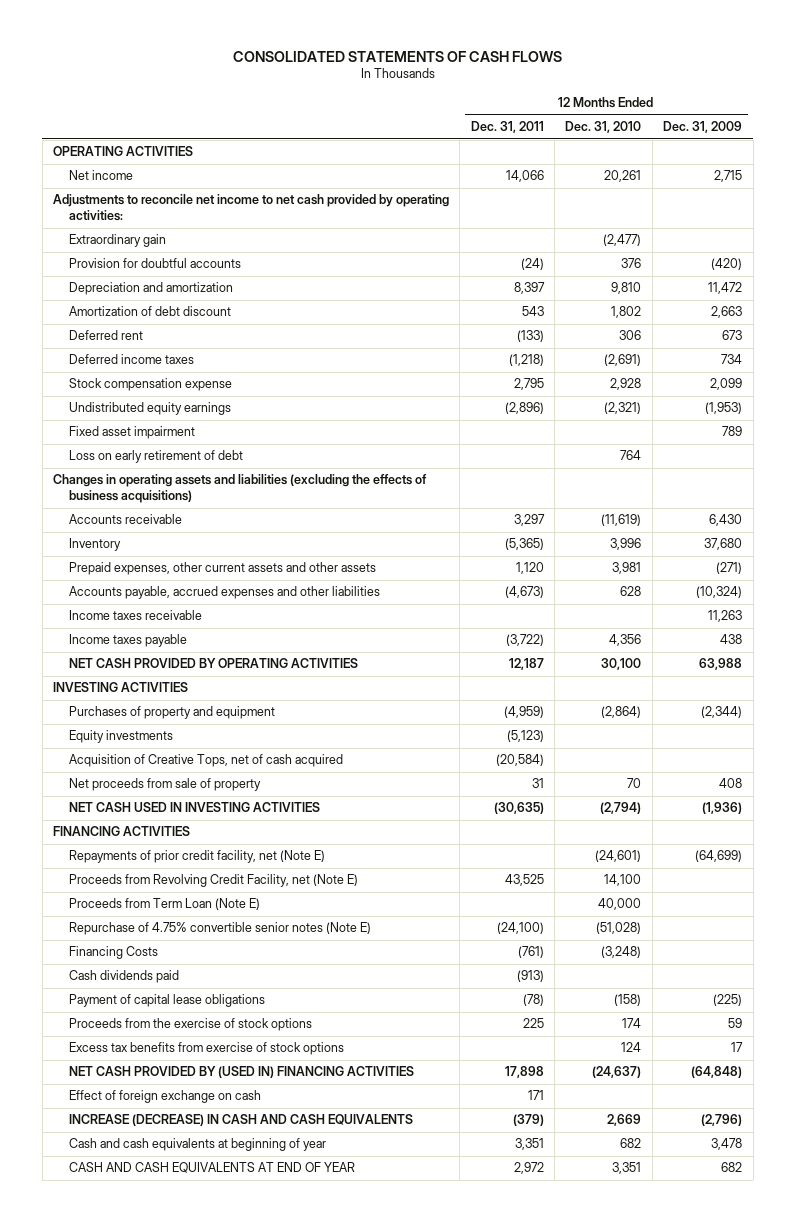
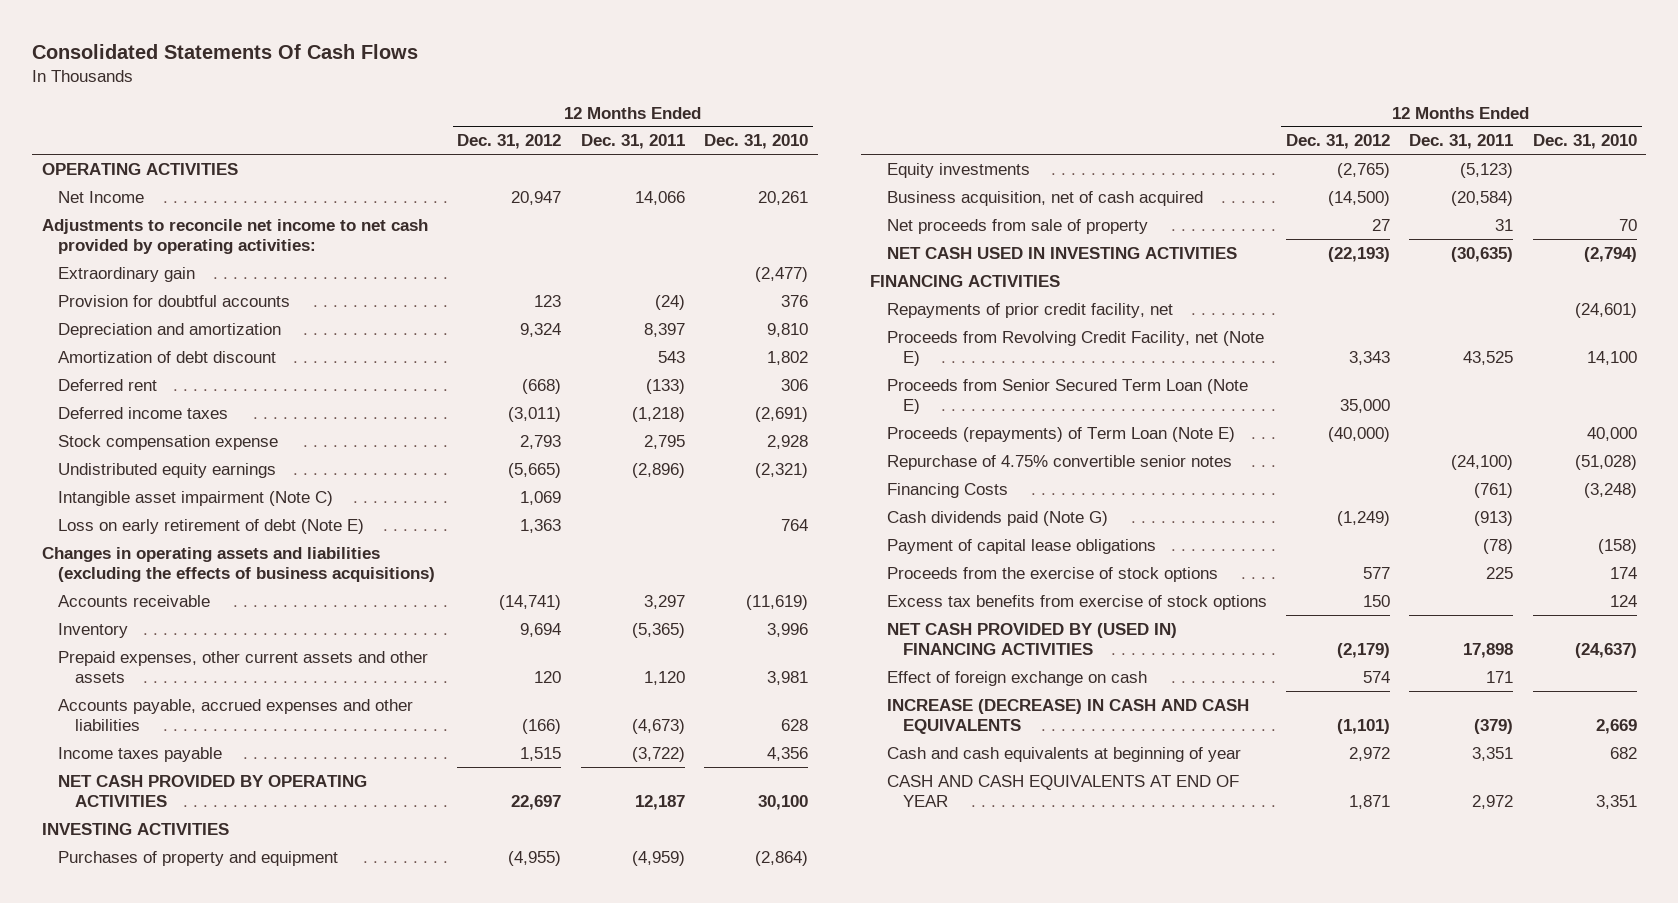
- CONSOLIDATED STATEMENTS OF CASH FLOWS
+ Consolidated Statements Of Cash Flows
- | 12 Months Ended Dec. 31, 2011 | 12 Months Ended Dec. 31, 2010 | 12 Months Ended Dec. 31, 2009
+ | 12 Months Ended Dec. 31, 2012 | 12 Months Ended Dec. 31, 2011 | 12 Months Ended Dec. 31, 2010
- Net income | 14,066 | 20,261 | 2,715
+ Net Income | 20,947 | 14,066 | 20,261
- Fixed asset impairment | | | 789
- Loss on early retirement of debt | | 764 |
+ Intangible asset impairment (Note C) | 1,069 | |
+ Loss on early retirement of debt (Note E) | 1,363 | | 764
- Income taxes receivable | | | 11,263
- Acquisition of Creative Tops, net of cash acquired | (20,584) | |
+ Business acquisition, net of cash acquired | (14,500) | (20,584) |
- Repayments of prior credit facility, net (Note E) | | (24,601) | (64,699)
+ Repayments of prior credit facility, net | | | (24,601)
- Proceeds from Term Loan (Note E) | | 40,000 |
- Repurchase of 4.75% convertible senior notes (Note E) | (24,100) | (51,028) |
+ Proceeds from Senior Secured Term Loan (Note E) | 35,000 | |
+ Proceeds (repayments) of Term Loan (Note E) | (40,000) | | 40,000
+ Repurchase of 4.75% convertible senior notes | | (24,100) | (51,028)
- Cash dividends paid | (913) | |
+ Cash dividends paid (Note G) | (1,249) | (913) |

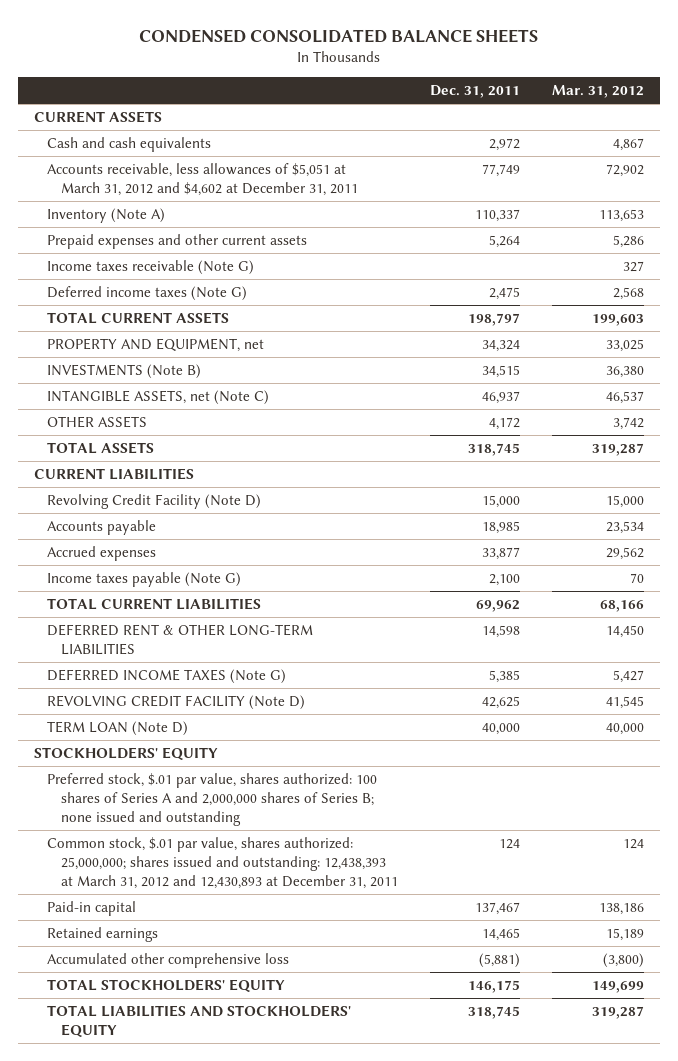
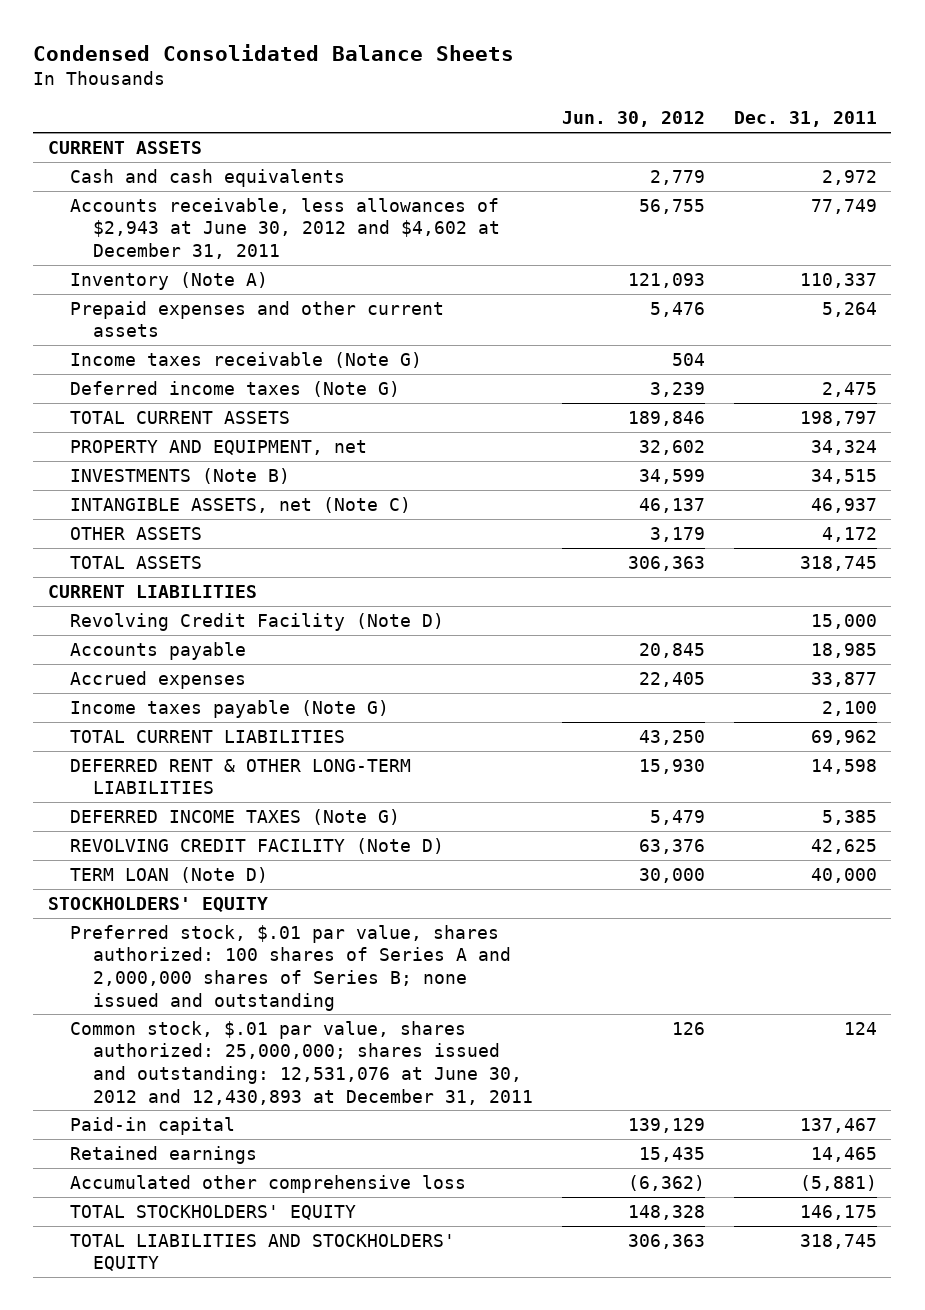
- CONDENSED CONSOLIDATED BALANCE SHEETS
+ Condensed Consolidated Balance Sheets
- | Dec. 31, 2011 | Mar. 31, 2012
+ | Jun. 30, 2012 | Dec. 31, 2011
- Accounts receivable, less allowances of $5,051 at March 31, 2012 and $4,602 at December 31, 2011 | 77,749 | 72,902
+ Accounts receivable, less allowances of $2,943 at June 30, 2012 and $4,602 at December 31, 2011 | 56,755 | 77,749
- Common stock, $.01 par value, shares authorized: 25,000,000; shares issued and outstanding: 12,438,393 at March 31, 2012 and 12,430,893 at December 31, 2011 | 124 | 124
+ Common stock, $.01 par value, shares authorized: 25,000,000; shares issued and outstanding: 12,531,076 at June 30, 2012 and 12,430,893 at December 31, 2011 | 126 | 124

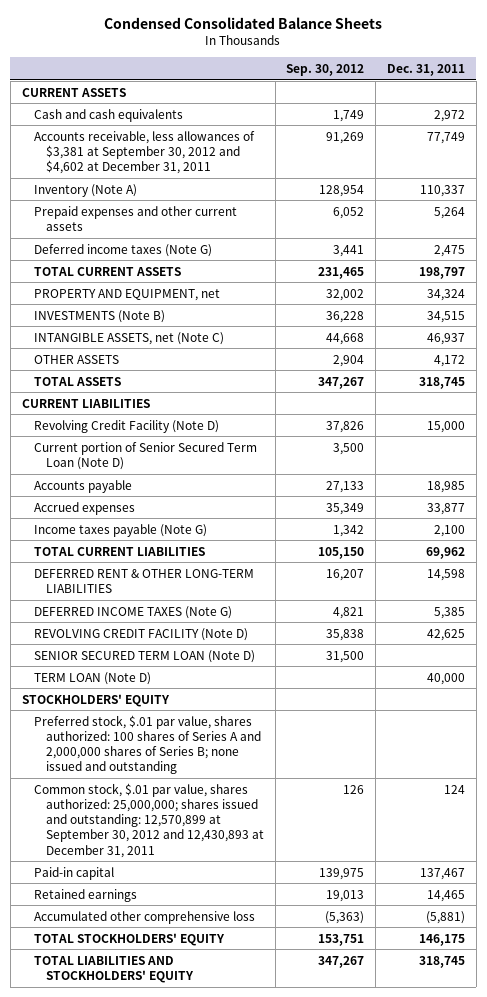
- | Jun. 30, 2012 | Dec. 31, 2011
+ | Sep. 30, 2012 | Dec. 31, 2011
- Accounts receivable, less allowances of $2,943 at June 30, 2012 and $4,602 at December 31, 2011 | 56,755 | 77,749
+ Accounts receivable, less allowances of $3,381 at September 30, 2012 and $4,602 at December 31, 2011 | 91,269 | 77,749
- Income taxes receivable (Note G) | 504 |
+ Current portion of Senior Secured Term Loan (Note D) | 3,500 |
+ SENIOR SECURED TERM LOAN (Note D) | 31,500 |
- Common stock, $.01 par value, shares authorized: 25,000,000; shares issued and outstanding: 12,531,076 at June 30, 2012 and 12,430,893 at December 31, 2011 | 126 | 124
+ Common stock, $.01 par value, shares authorized: 25,000,000; shares issued and outstanding: 12,570,899 at September 30, 2012 and 12,430,893 at December 31, 2011 | 126 | 124

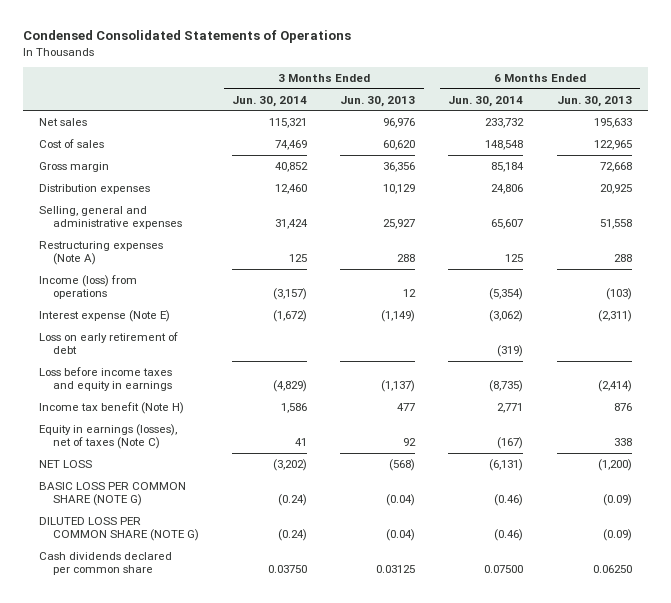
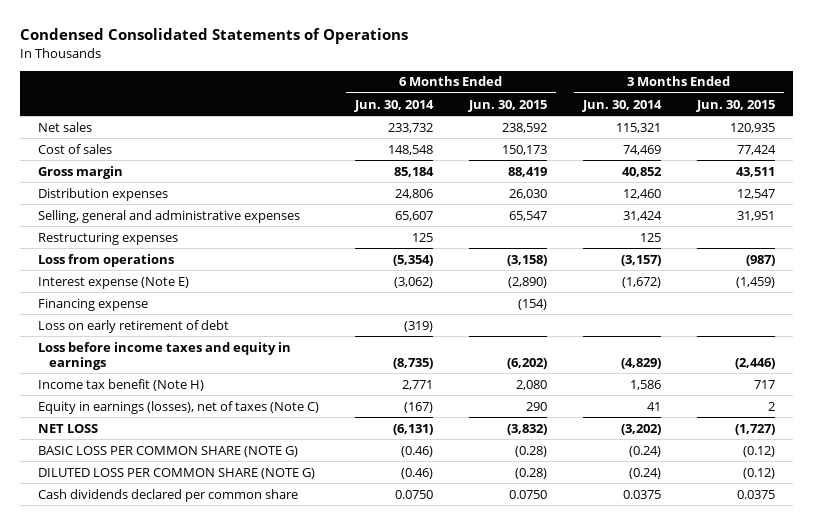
- | 3 Months Ended Jun. 30, 2014 | 3 Months Ended Jun. 30, 2013 | 6 Months Ended Jun. 30, 2014 | 6 Months Ended Jun. 30, 2013
+ | 6 Months Ended Jun. 30, 2014 | 6 Months Ended Jun. 30, 2015 | 3 Months Ended Jun. 30, 2014 | 3 Months Ended Jun. 30, 2015
- Restructuring expenses (Note A) | 125 | 288 | 125 | 288
- Income (loss) from operations | (3,157) | 12 | (5,354) | (103)
+ Restructuring expenses | 125 | | 125 |
+ Loss from operations | (5,354) | (3,158) | (3,157) | (987)
+ Financing expense | | (154) | |
- Cash dividends declared per common share | 0.03750 | 0.03125 | 0.07500 | 0.06250
+ Cash dividends declared per common share | 0.0750 | 0.0750 | 0.0375 | 0.0375

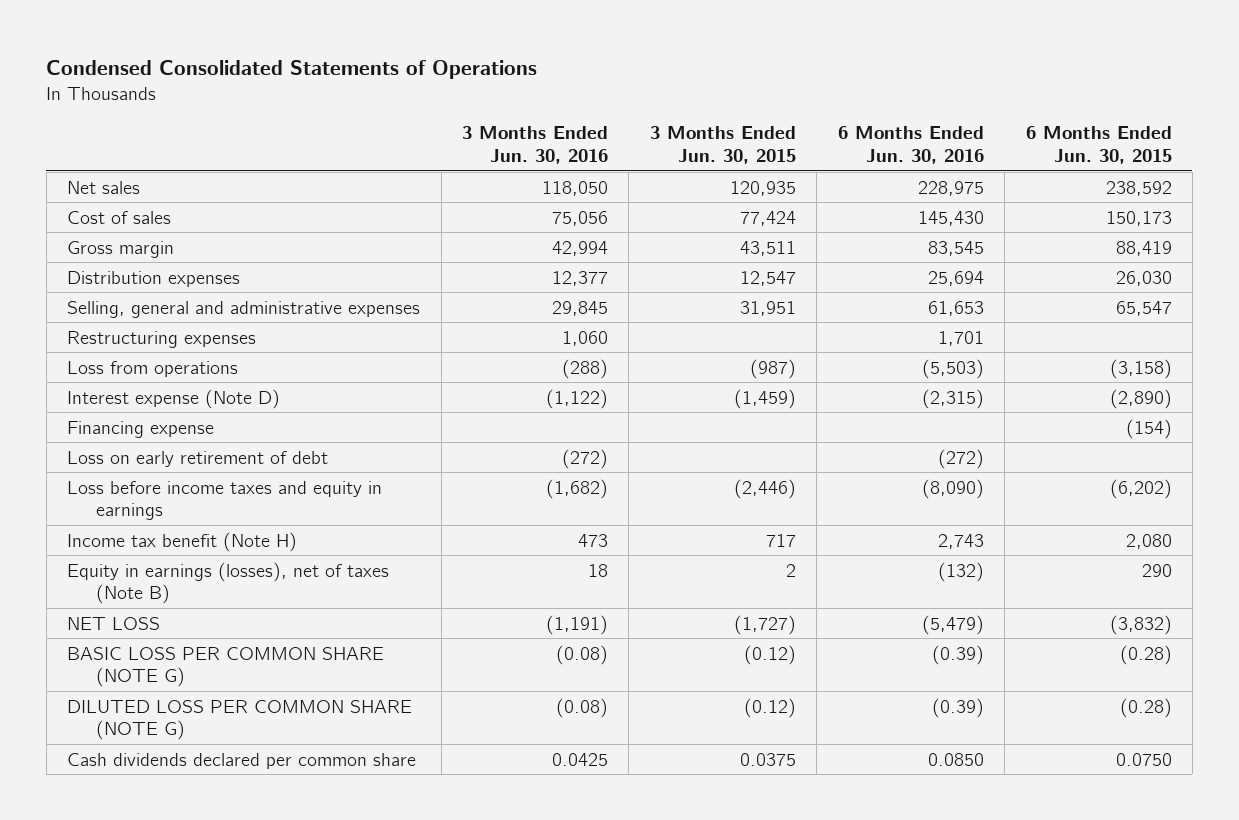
- | 6 Months Ended Jun. 30, 2014 | 6 Months Ended Jun. 30, 2015 | 3 Months Ended Jun. 30, 2014 | 3 Months Ended Jun. 30, 2015
+ | 3 Months Ended Jun. 30, 2016 | 3 Months Ended Jun. 30, 2015 | 6 Months Ended Jun. 30, 2016 | 6 Months Ended Jun. 30, 2015
- Interest expense (Note E) | (3,062) | (2,890) | (1,672) | (1,459)
+ Interest expense (Note D) | (1,122) | (1,459) | (2,315) | (2,890)
- Equity in earnings (losses), net of taxes (Note C) | (167) | 290 | 41 | 2
+ Equity in earnings (losses), net of taxes (Note B) | 18 | 2 | (132) | 290

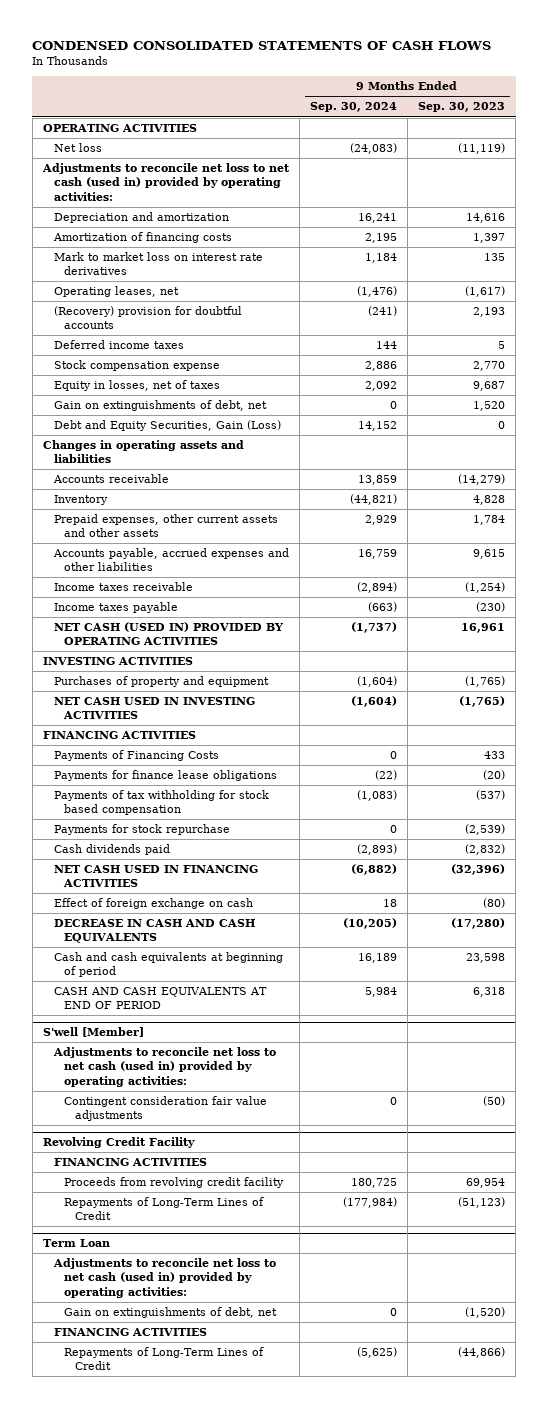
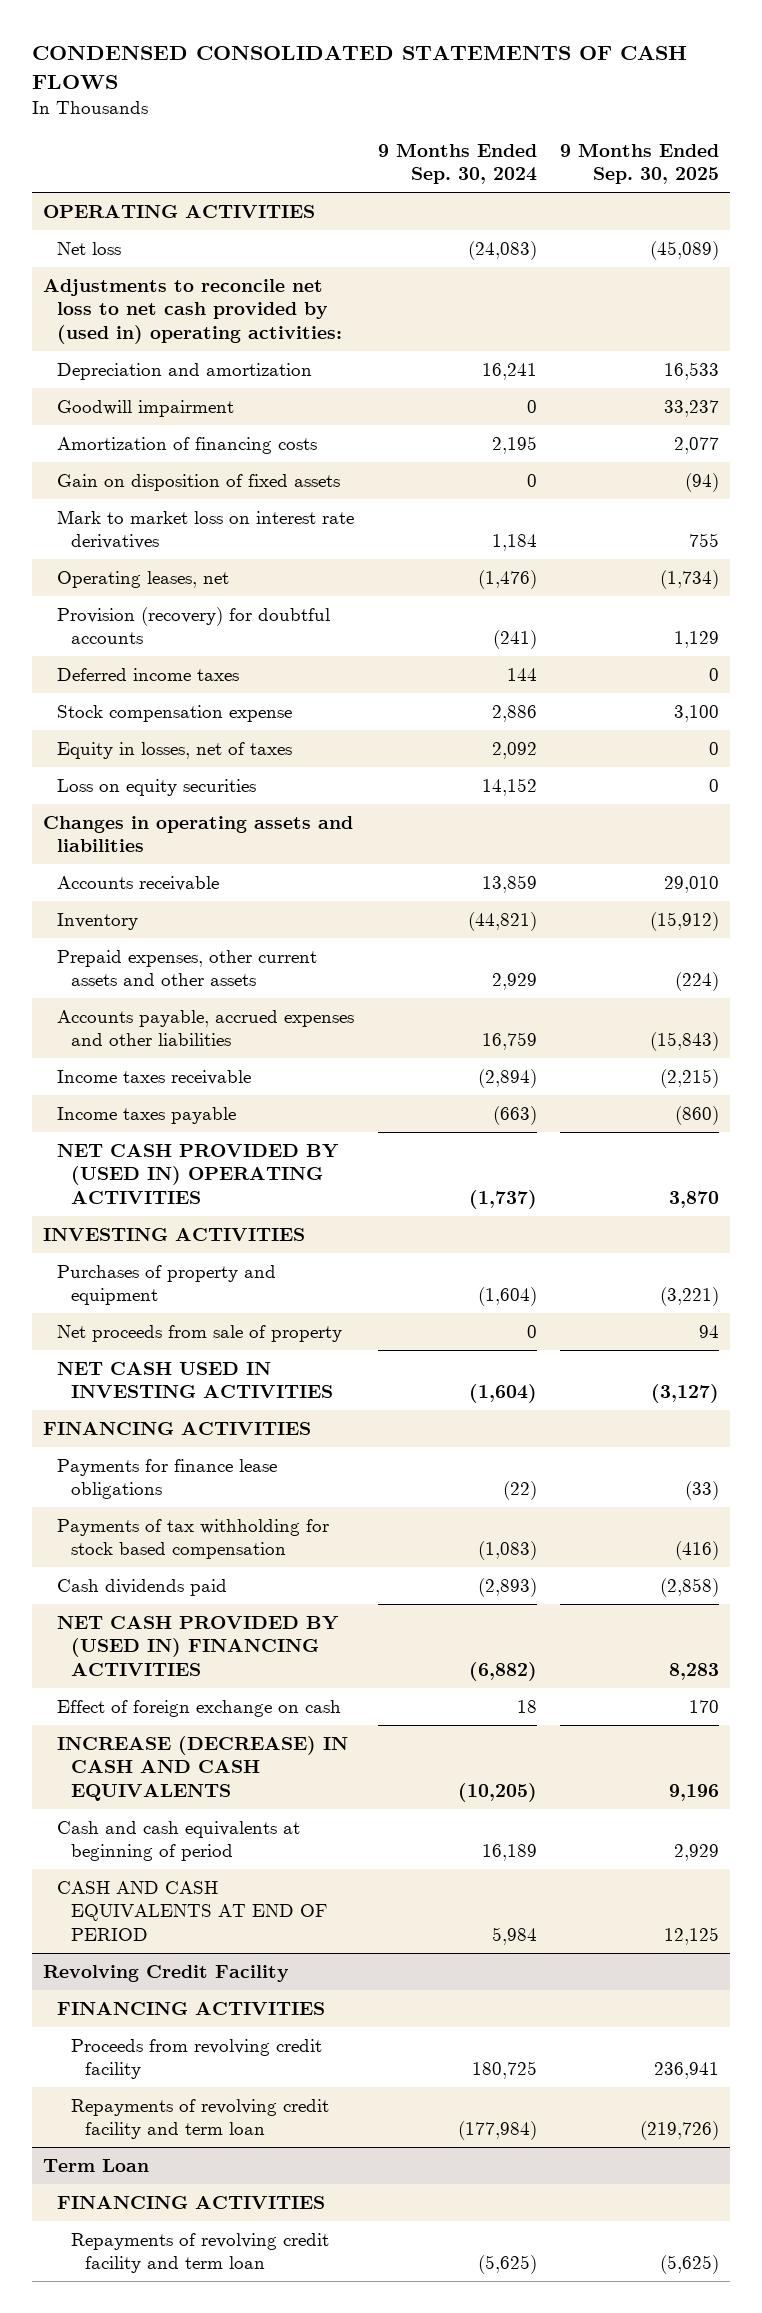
- | 9 Months Ended Sep. 30, 2024 | 9 Months Ended Sep. 30, 2023
+ | 9 Months Ended Sep. 30, 2024 | 9 Months Ended Sep. 30, 2025
- Adjustments to reconcile net loss to net cash (used in) provided by operating activities:
+ Adjustments to reconcile net loss to net cash provided by (used in) operating activities:
+ Goodwill impairment | 0 | 33,237
+ Gain on disposition of fixed assets | 0 | (94)
- (Recovery) provision for doubtful accounts | (241) | 2,193
+ Provision (recovery) for doubtful accounts | (241) | 1,129
- Gain on extinguishments of debt, net | 0 | 1,520
- Debt and Equity Securities, Gain (Loss) | 14,152 | 0
+ Loss on equity securities | 14,152 | 0
- NET CASH (USED IN) PROVIDED BY OPERATING ACTIVITIES | (1,737) | 16,961
+ NET CASH PROVIDED BY (USED IN) OPERATING ACTIVITIES | (1,737) | 3,870
+ Net proceeds from sale of property | 0 | 94
- Payments of Financing Costs | 0 | 433
- Payments for stock repurchase | 0 | (2,539)
- NET CASH USED IN FINANCING ACTIVITIES | (6,882) | (32,396)
+ NET CASH PROVIDED BY (USED IN) FINANCING ACTIVITIES | (6,882) | 8,283
- DECREASE IN CASH AND CASH EQUIVALENTS | (10,205) | (17,280)
+ INCREASE (DECREASE) IN CASH AND CASH EQUIVALENTS | (10,205) | 9,196
- S'well [Member]
- Adjustments to reconcile net loss to net cash (used in) provided by operating activities:
- Contingent consideration fair value adjustments | 0 | (50)
@ Revolving Credit Facility
- Repayments of Long-Term Lines of Credit | (177,984) | (51,123)
+ Repayments of revolving credit facility and term loan | (177,984) | (219,726)
@ Term Loan
- Adjustments to reconcile net loss to net cash (used in) provided by operating activities:
- Gain on extinguishments of debt, net | 0 | (1,520)
- Repayments of Long-Term Lines of Credit | (5,625) | (44,866)
+ Repayments of revolving credit facility and term loan | (5,625) | (5,625)

